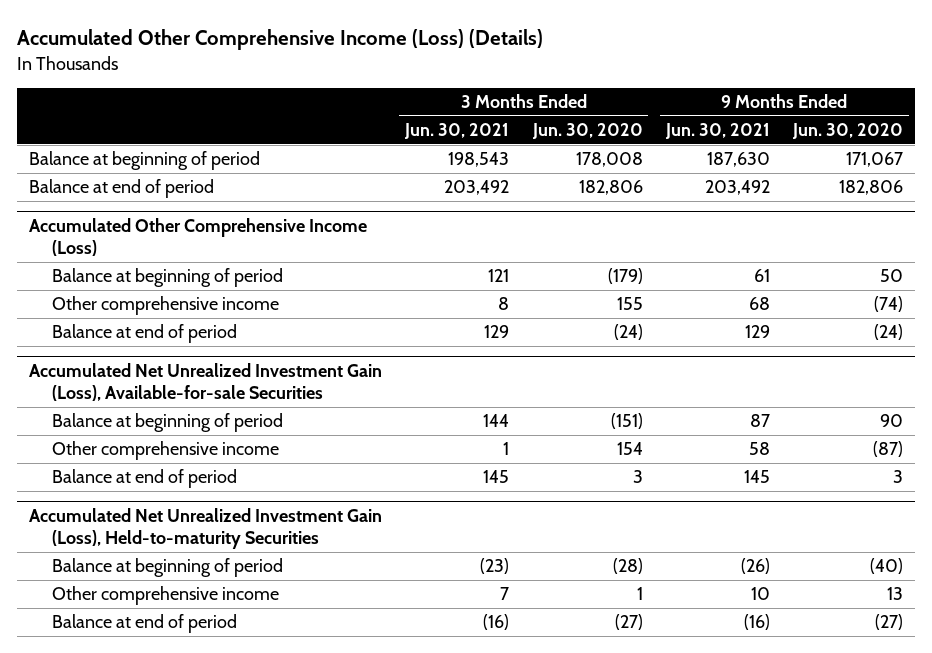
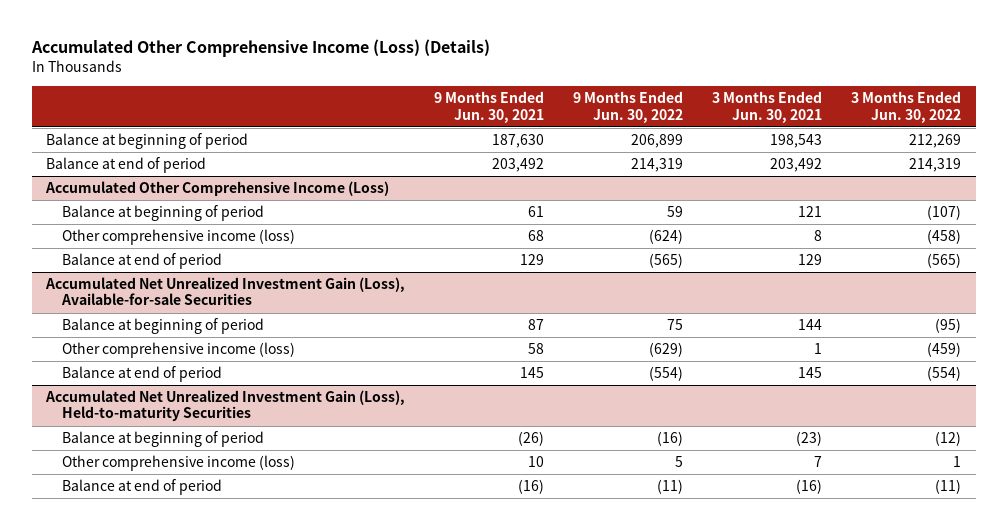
- | 3 Months Ended Jun. 30, 2021 | 3 Months Ended Jun. 30, 2020 | 9 Months Ended Jun. 30, 2021 | 9 Months Ended Jun. 30, 2020
+ | 9 Months Ended Jun. 30, 2021 | 9 Months Ended Jun. 30, 2022 | 3 Months Ended Jun. 30, 2021 | 3 Months Ended Jun. 30, 2022
@ Accumulated Other Comprehensive Income (Loss)
- Other comprehensive income | 8 | 155 | 68 | (74)
+ Other comprehensive income (loss) | 68 | (624) | 8 | (458)
@ Accumulated Net Unrealized Investment Gain (Loss), Available-for-sale Securities
- Other comprehensive income | 1 | 154 | 58 | (87)
+ Other comprehensive income (loss) | 58 | (629) | 1 | (459)
@ Accumulated Net Unrealized Investment Gain (Loss), Held-to-maturity Securities
- Other comprehensive income | 7 | 1 | 10 | 13
+ Other comprehensive income (loss) | 10 | 5 | 7 | 1

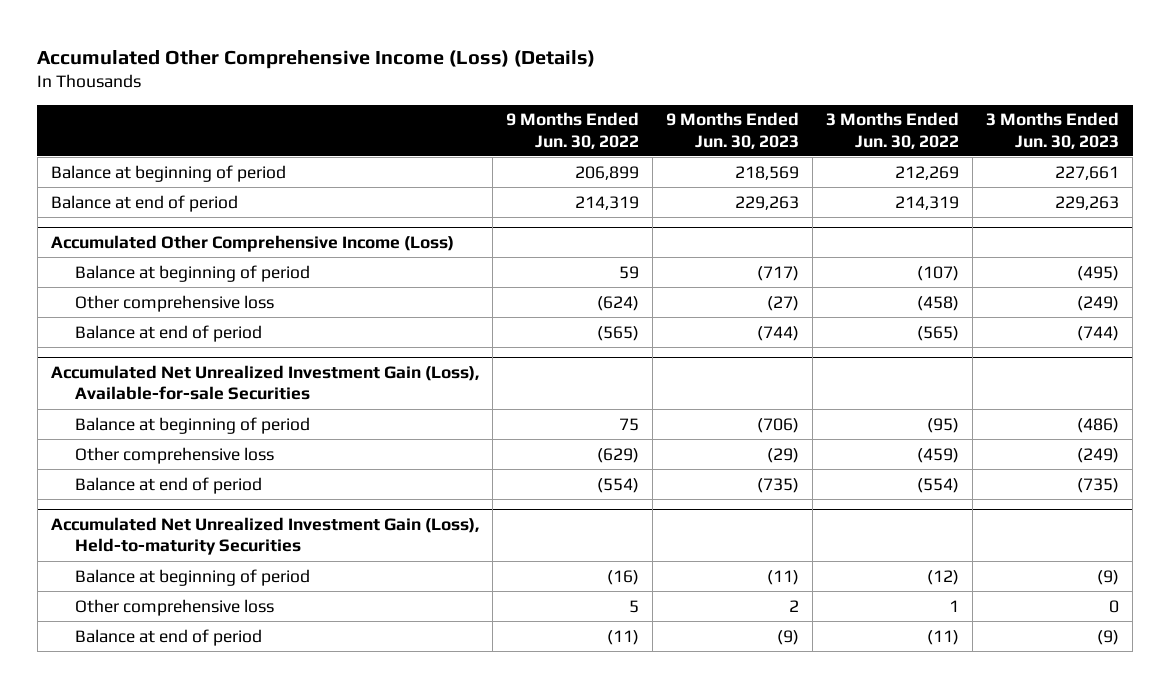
- | 9 Months Ended Jun. 30, 2021 | 9 Months Ended Jun. 30, 2022 | 3 Months Ended Jun. 30, 2021 | 3 Months Ended Jun. 30, 2022
+ | 9 Months Ended Jun. 30, 2022 | 9 Months Ended Jun. 30, 2023 | 3 Months Ended Jun. 30, 2022 | 3 Months Ended Jun. 30, 2023
@ Accumulated Other Comprehensive Income (Loss)
- Other comprehensive income (loss) | 68 | (624) | 8 | (458)
+ Other comprehensive loss | (624) | (27) | (458) | (249)
@ Accumulated Net Unrealized Investment Gain (Loss), Available-for-sale Securities
- Other comprehensive income (loss) | 58 | (629) | 1 | (459)
+ Other comprehensive loss | (629) | (29) | (459) | (249)
@ Accumulated Net Unrealized Investment Gain (Loss), Held-to-maturity Securities
- Other comprehensive income (loss) | 10 | 5 | 7 | 1
+ Other comprehensive loss | 5 | 2 | 1 | 0

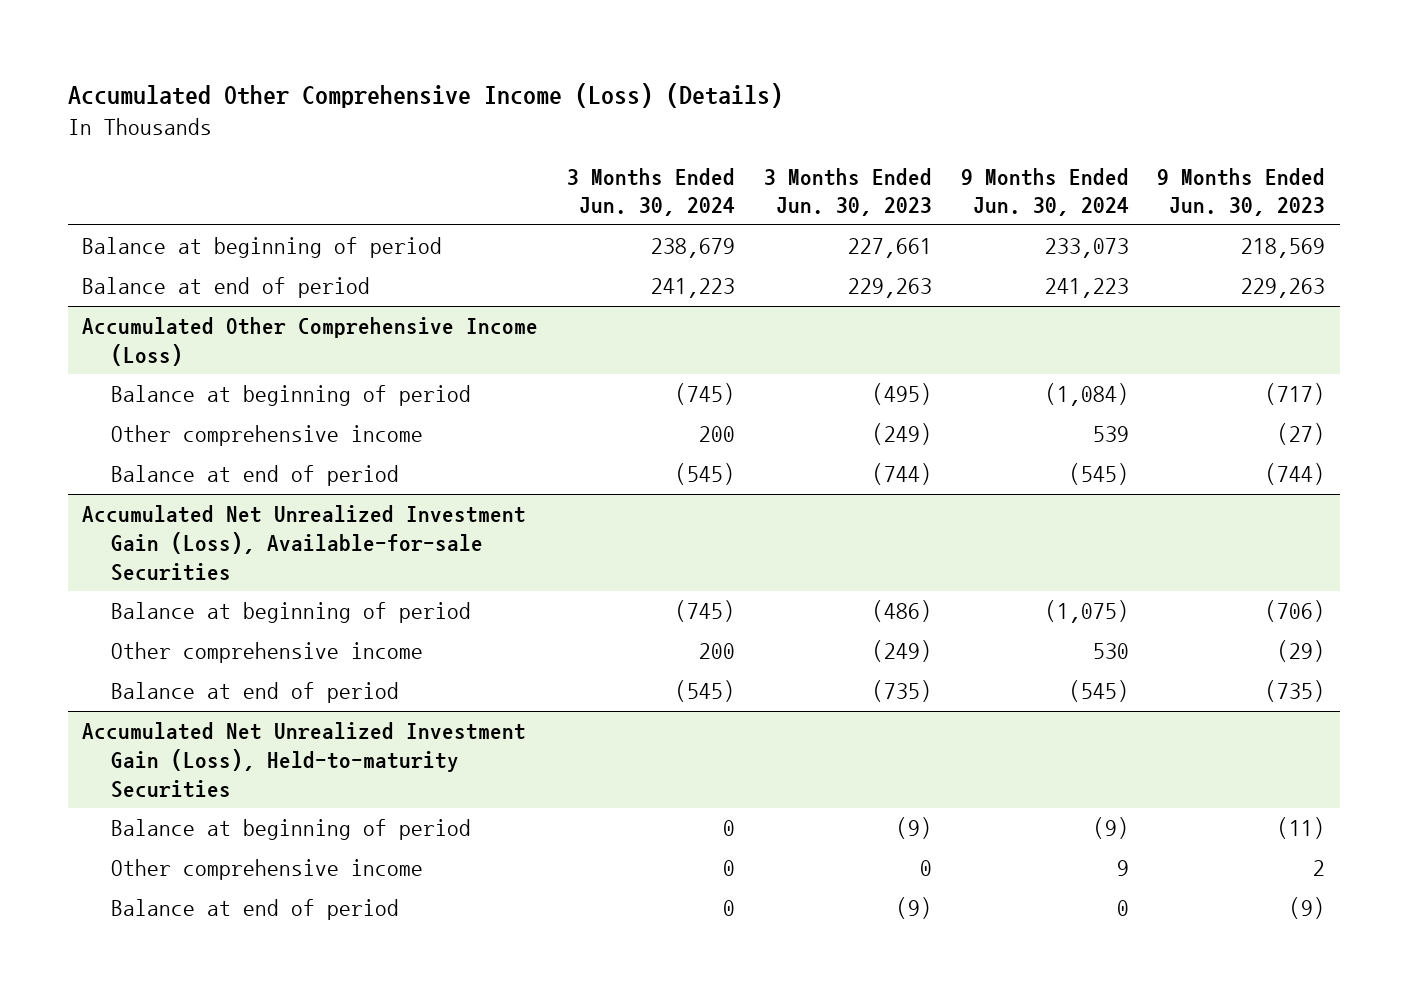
- | 9 Months Ended Jun. 30, 2022 | 9 Months Ended Jun. 30, 2023 | 3 Months Ended Jun. 30, 2022 | 3 Months Ended Jun. 30, 2023
+ | 3 Months Ended Jun. 30, 2024 | 3 Months Ended Jun. 30, 2023 | 9 Months Ended Jun. 30, 2024 | 9 Months Ended Jun. 30, 2023
@ Accumulated Other Comprehensive Income (Loss)
- Other comprehensive loss | (624) | (27) | (458) | (249)
+ Other comprehensive income | 200 | (249) | 539 | (27)
@ Accumulated Net Unrealized Investment Gain (Loss), Available-for-sale Securities
- Other comprehensive loss | (629) | (29) | (459) | (249)
+ Other comprehensive income | 200 | (249) | 530 | (29)
@ Accumulated Net Unrealized Investment Gain (Loss), Held-to-maturity Securities
- Other comprehensive loss | 5 | 2 | 1 | 0
+ Other comprehensive income | 0 | 0 | 9 | 2

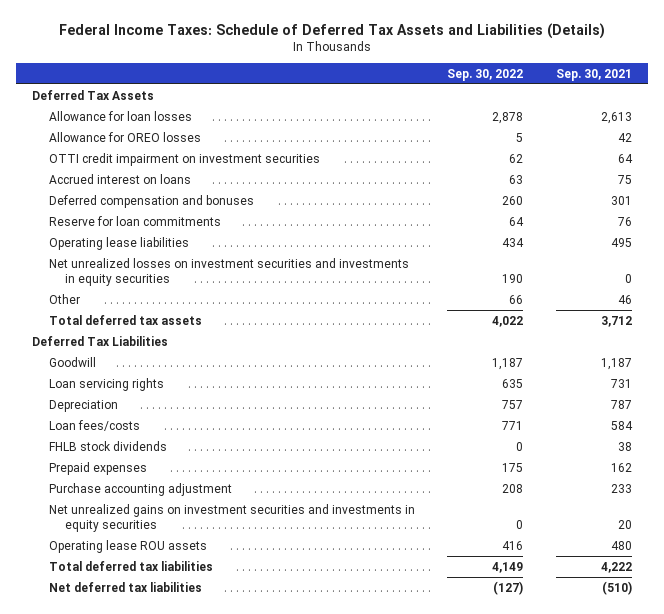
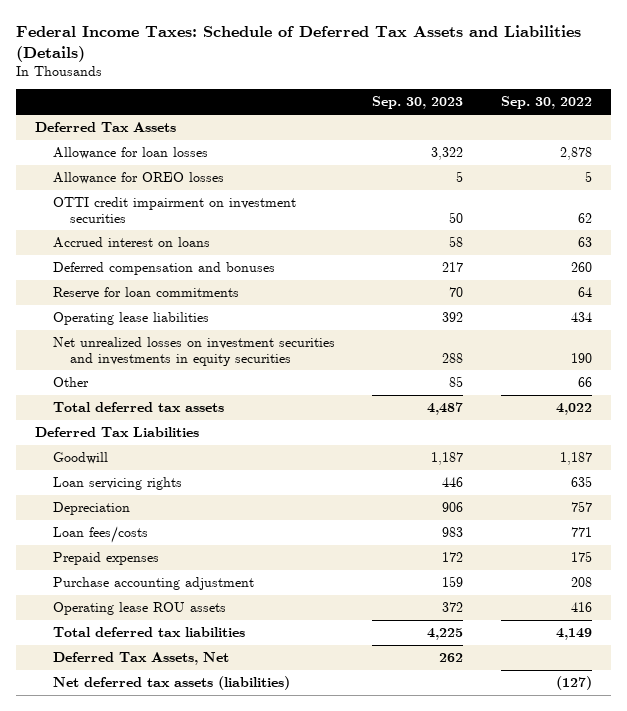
- | Sep. 30, 2022 | Sep. 30, 2021
+ | Sep. 30, 2023 | Sep. 30, 2022
- FHLB stock dividends | 0 | 38
- Net unrealized gains on investment securities and investments in equity securities | 0 | 20
- Net deferred tax liabilities | (127) | (510)
+ Deferred Tax Assets, Net | 262 |
+ Net deferred tax assets (liabilities) | | (127)

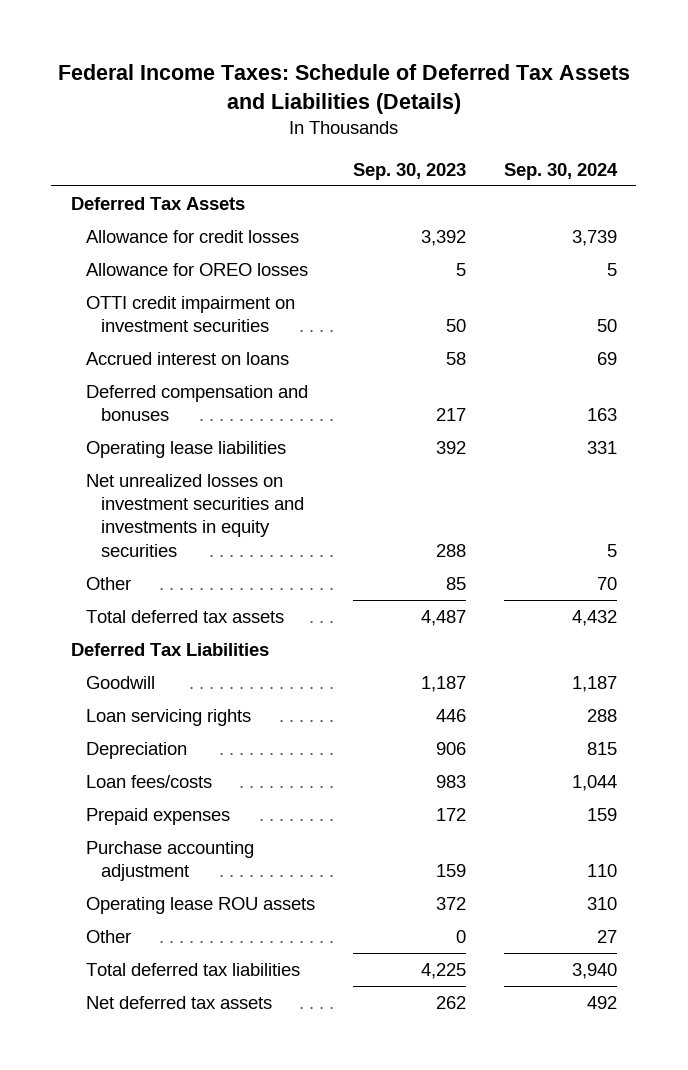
- | Sep. 30, 2023 | Sep. 30, 2022
+ | Sep. 30, 2023 | Sep. 30, 2024
- Allowance for loan losses | 3,322 | 2,878
+ Allowance for credit losses | 3,392 | 3,739
- Reserve for loan commitments | 70 | 64
+ Other | 0 | 27
- Deferred Tax Assets, Net | 262 |
- Net deferred tax assets (liabilities) | | (127)
+ Net deferred tax assets | 262 | 492

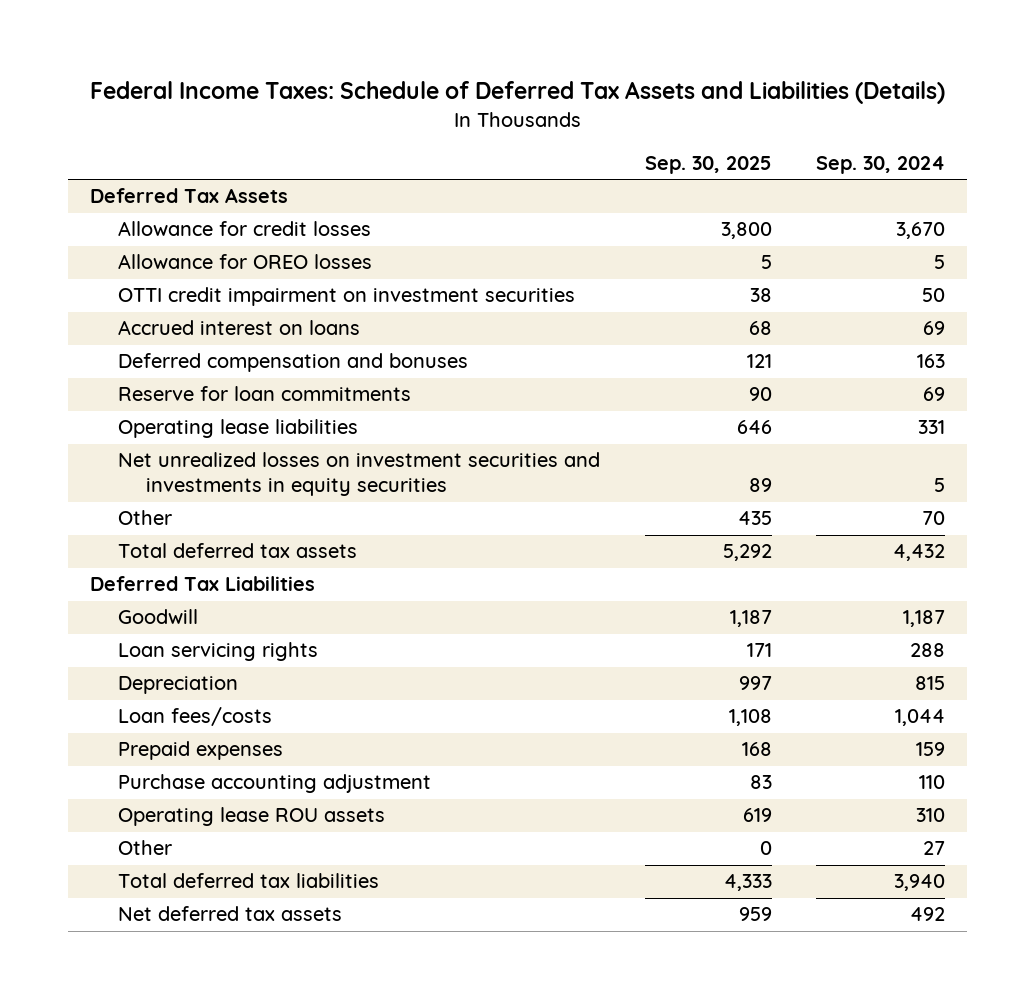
- | Sep. 30, 2023 | Sep. 30, 2024
+ | Sep. 30, 2025 | Sep. 30, 2024
- Allowance for credit losses | 3,392 | 3,739
+ Allowance for credit losses | 3,800 | 3,670
+ Reserve for loan commitments | 90 | 69

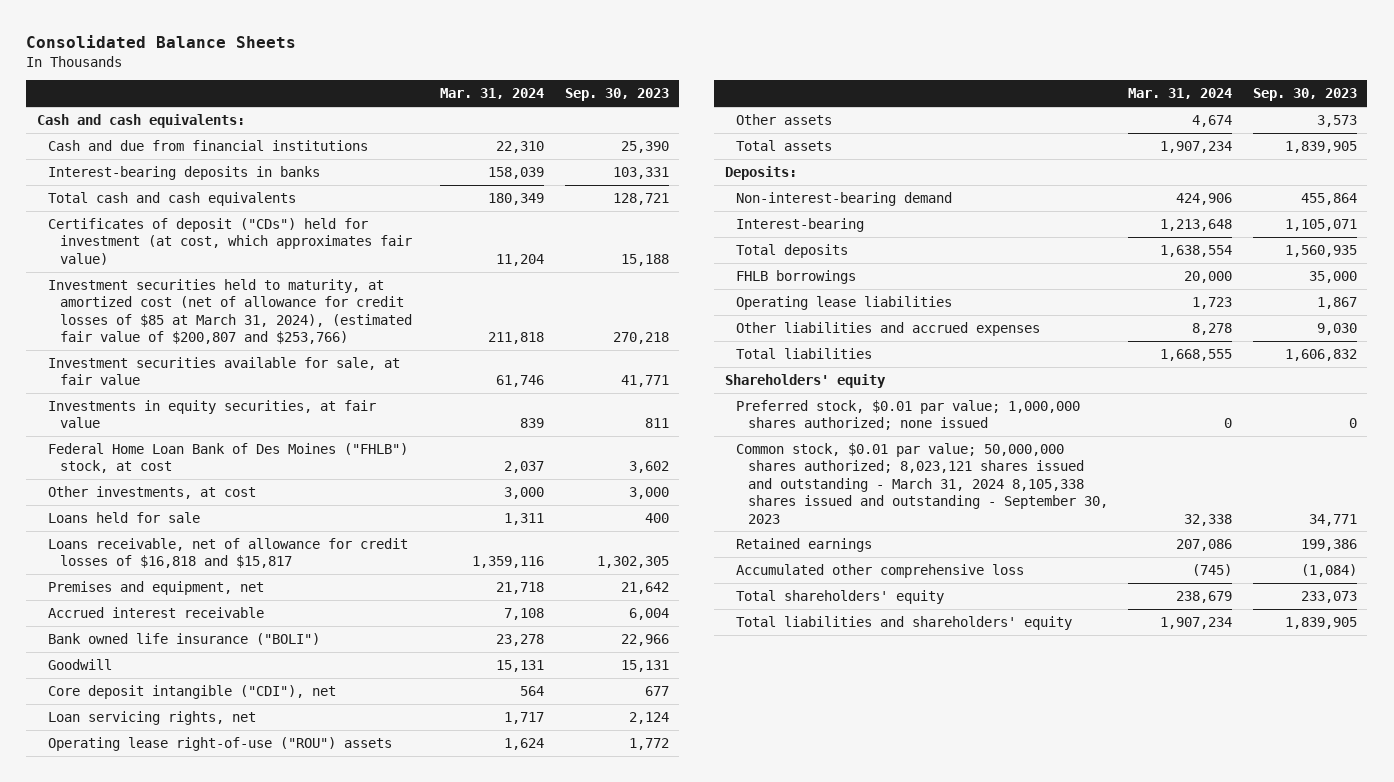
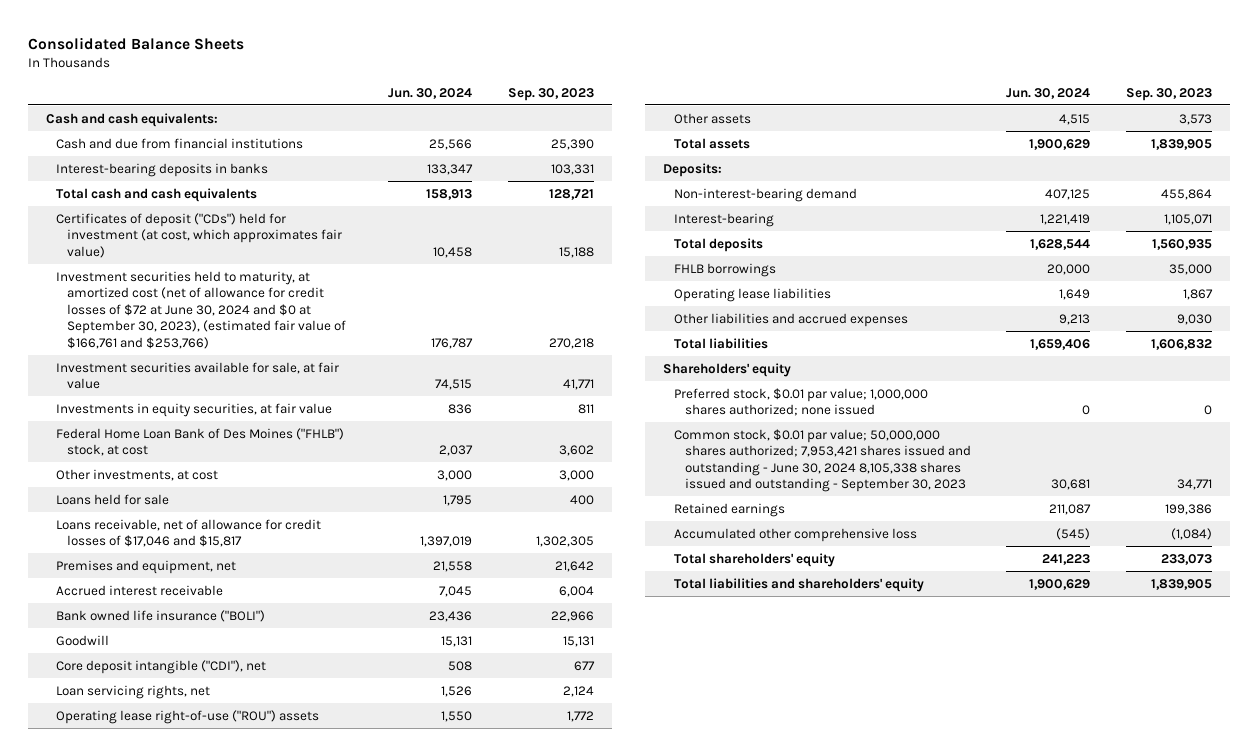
- | Mar. 31, 2024 | Sep. 30, 2023
+ | Jun. 30, 2024 | Sep. 30, 2023
- Investment securities held to maturity, at amortized cost (net of allowance for credit losses of $85 at March 31, 2024), (estimated fair value of $200,807 and $253,766) | 211,818 | 270,218
+ Investment securities held to maturity, at amortized cost (net of allowance for credit losses of $72 at June 30, 2024 and $0 at September 30, 2023), (estimated fair value of $166,761 and $253,766) | 176,787 | 270,218
- Loans receivable, net of allowance for credit losses of $16,818 and $15,817 | 1,359,116 | 1,302,305
+ Loans receivable, net of allowance for credit losses of $17,046 and $15,817 | 1,397,019 | 1,302,305
- Common stock, $0.01 par value; 50,000,000 shares authorized; 8,023,121 shares issued and outstanding - March 31, 2024 8,105,338 shares issued and outstanding - September 30, 2023 | 32,338 | 34,771
+ Common stock, $0.01 par value; 50,000,000 shares authorized; 7,953,421 shares issued and outstanding - June 30, 2024 8,105,338 shares issued and outstanding - September 30, 2023 | 30,681 | 34,771

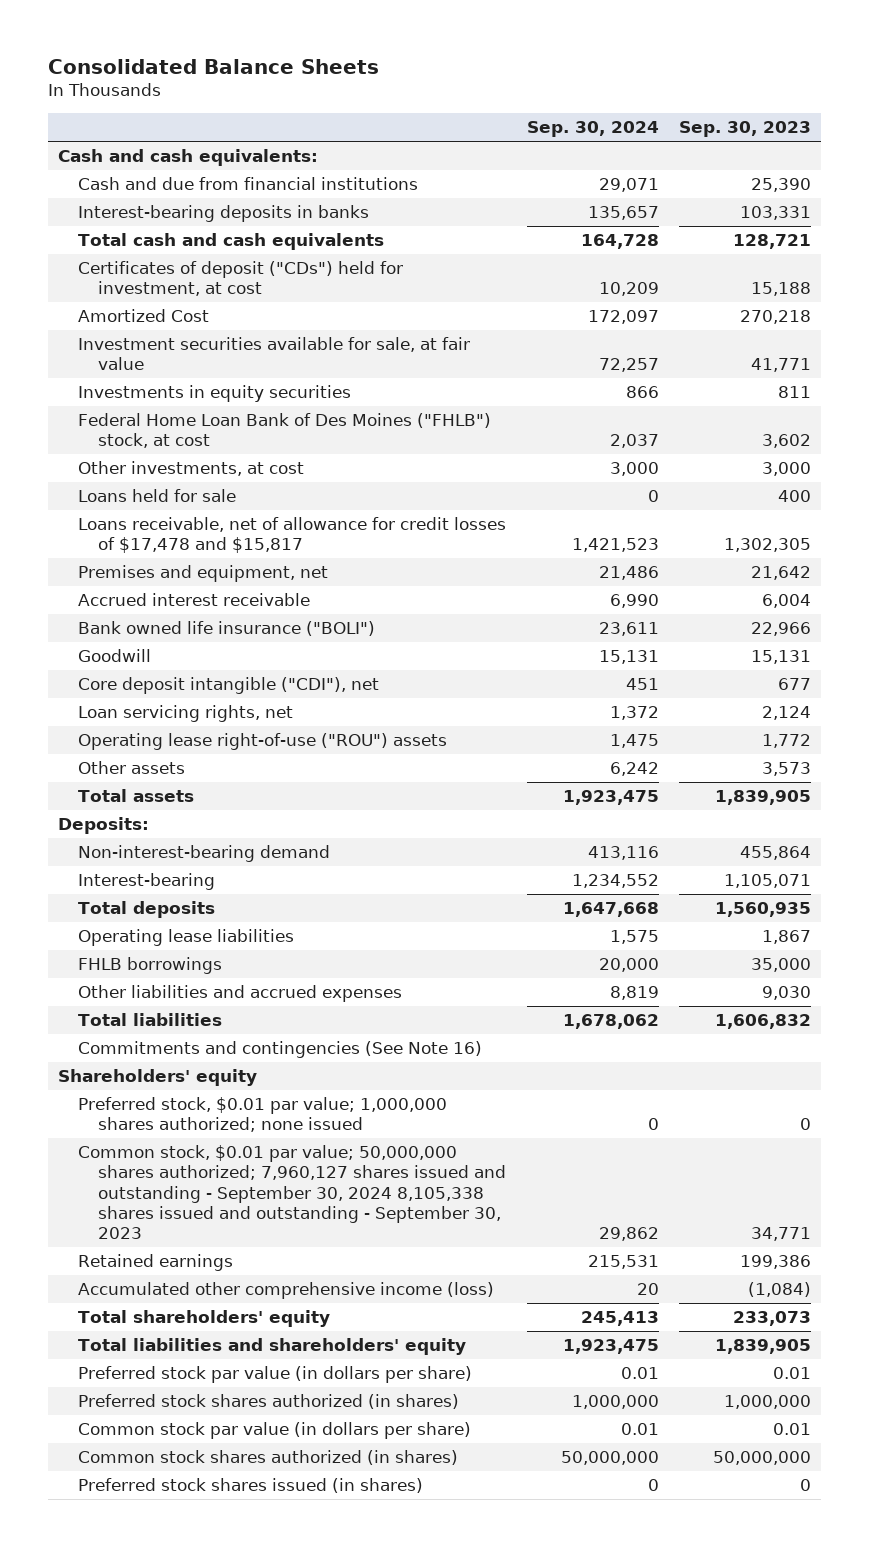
- | Jun. 30, 2024 | Sep. 30, 2023
+ | Sep. 30, 2024 | Sep. 30, 2023
- Certificates of deposit ("CDs") held for investment (at cost, which approximates fair value) | 10,458 | 15,188
- Investment securities held to maturity, at amortized cost (net of allowance for credit losses of $72 at June 30, 2024 and $0 at September 30, 2023), (estimated fair value of $166,761 and $253,766) | 176,787 | 270,218
+ Certificates of deposit ("CDs") held for investment, at cost | 10,209 | 15,188
+ Amortized Cost | 172,097 | 270,218
- Investments in equity securities, at fair value | 836 | 811
+ Investments in equity securities | 866 | 811
- Loans receivable, net of allowance for credit losses of $17,046 and $15,817 | 1,397,019 | 1,302,305
+ Loans receivable, net of allowance for credit losses of $17,478 and $15,817 | 1,421,523 | 1,302,305
moved down: FHLB borrowings | 20,000 | 35,000
+ Commitments and contingencies (See Note 16)
- Common stock, $0.01 par value; 50,000,000 shares authorized; 7,953,421 shares issued and outstanding - June 30, 2024 8,105,338 shares issued and outstanding - September 30, 2023 | 30,681 | 34,771
+ Common stock, $0.01 par value; 50,000,000 shares authorized; 7,960,127 shares issued and outstanding - September 30, 2024 8,105,338 shares issued and outstanding - September 30, 2023 | 29,862 | 34,771
- Accumulated other comprehensive loss | (545) | (1,084)
+ Accumulated other comprehensive income (loss) | 20 | (1,084)
+ Preferred stock par value (in dollars per share) | 0.01 | 0.01
+ Preferred stock shares authorized (in shares) | 1,000,000 | 1,000,000
+ Common stock par value (in dollars per share) | 0.01 | 0.01
+ Common stock shares authorized (in shares) | 50,000,000 | 50,000,000
+ Preferred stock shares issued (in shares) | 0 | 0

